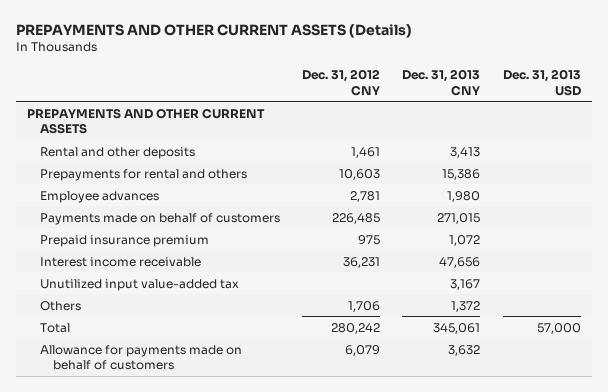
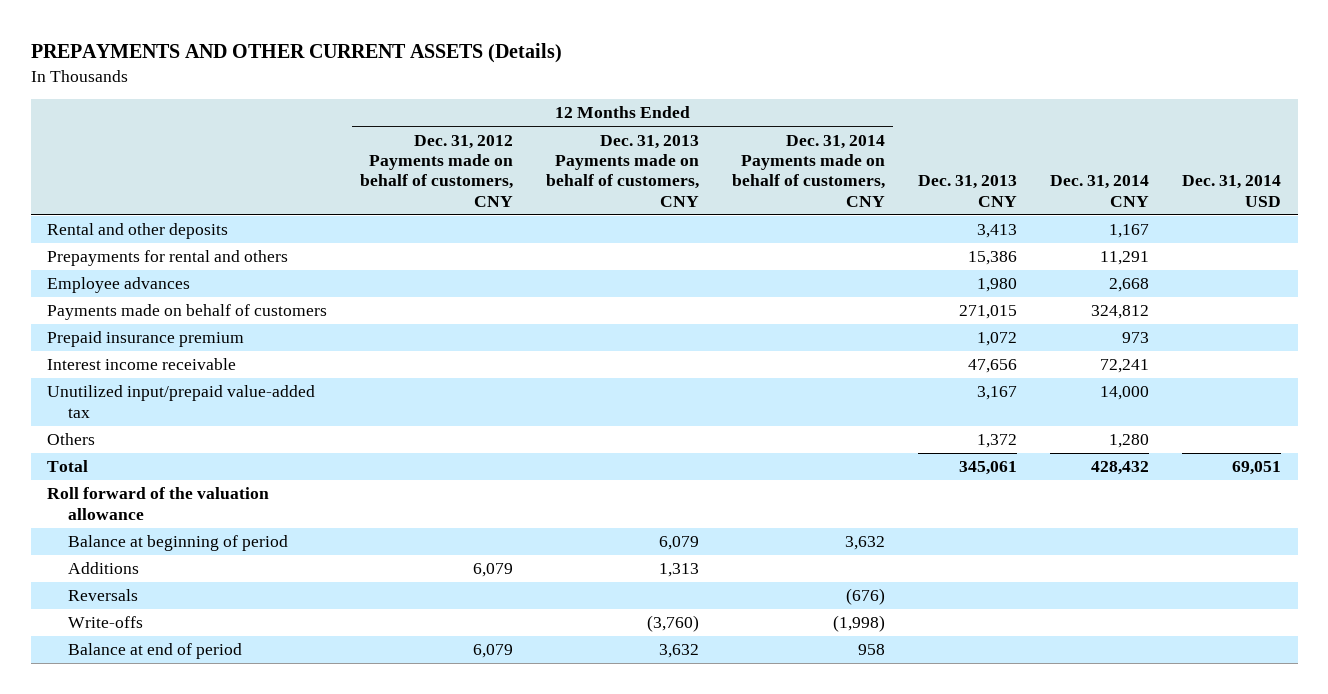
- | Dec. 31, 2012 CNY | Dec. 31, 2013 CNY | Dec. 31, 2013 USD
+ | 12 Months Ended Dec. 31, 2012 Payments made on behalf of customers, CNY | 12 Months Ended Dec. 31, 2013 Payments made on behalf of customers, CNY | 12 Months Ended Dec. 31, 2014 Payments made on behalf of customers, CNY | Dec. 31, 2013 CNY | Dec. 31, 2014 CNY | Dec. 31, 2014 USD
- PREPAYMENTS AND OTHER CURRENT ASSETS
- Unutilized input value-added tax | | 3,167 |
+ Unutilized input/prepaid value-added tax | | | | 3,167 | 14,000 |
- Allowance for payments made on behalf of customers | 6,079 | 3,632 |
+ Roll forward of the valuation allowance
+ Balance at beginning of period | | 6,079 | 3,632 | | |
+ Additions | 6,079 | 1,313 | | | |
+ Reversals | | | (676) | | |
+ Write-offs | | (3,760) | (1,998) | | |
+ Balance at end of period | 6,079 | 3,632 | 958 | | |

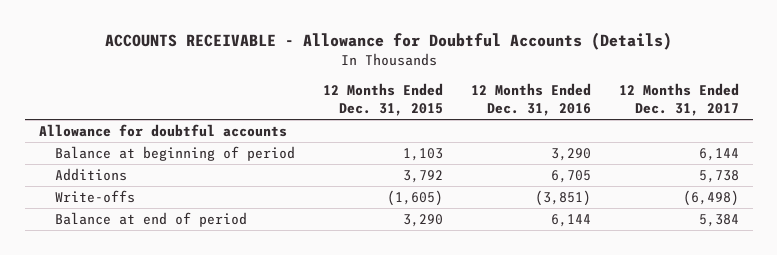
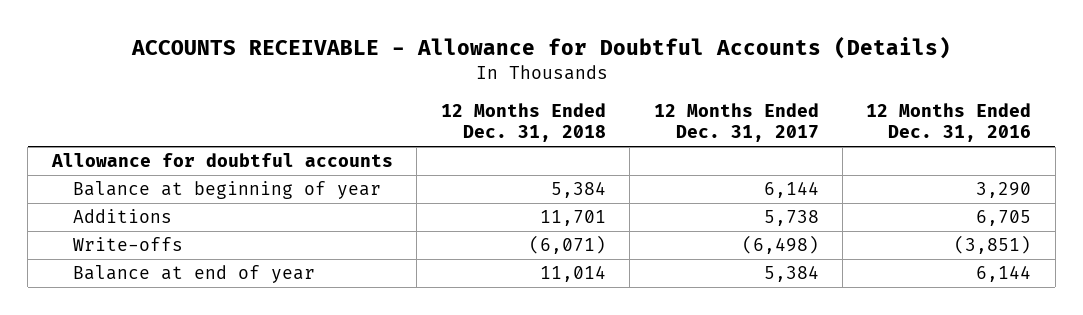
- | 12 Months Ended Dec. 31, 2015 | 12 Months Ended Dec. 31, 2016 | 12 Months Ended Dec. 31, 2017
+ | 12 Months Ended Dec. 31, 2018 | 12 Months Ended Dec. 31, 2017 | 12 Months Ended Dec. 31, 2016
- Balance at beginning of period | 1,103 | 3,290 | 6,144
+ Balance at beginning of year | 5,384 | 6,144 | 3,290
- Balance at end of period | 3,290 | 6,144 | 5,384
+ Balance at end of year | 11,014 | 5,384 | 6,144

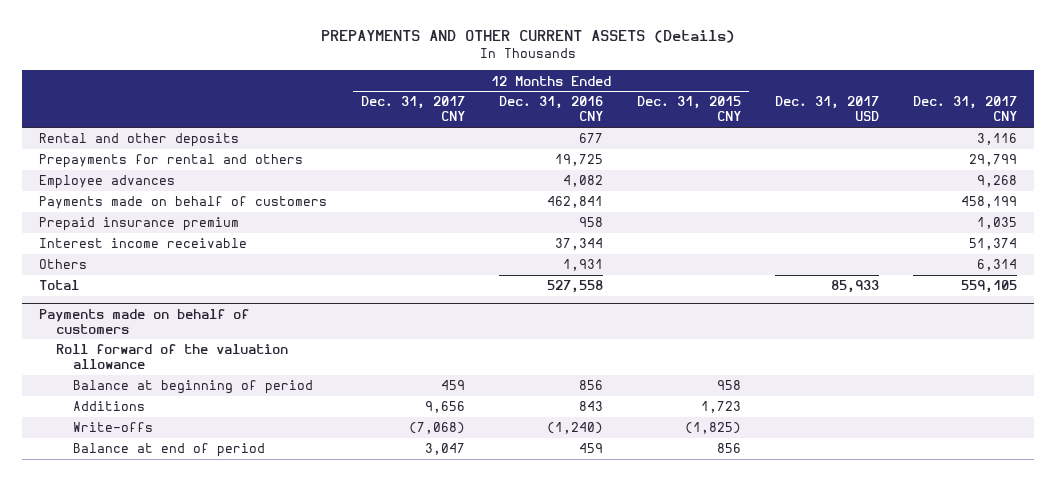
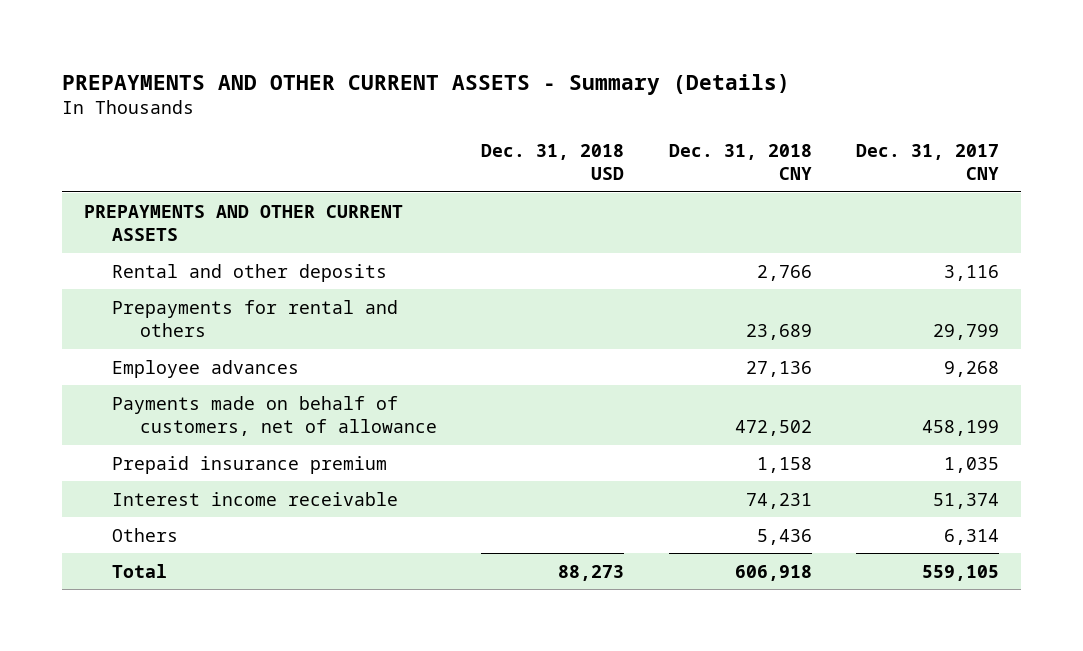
- PREPAYMENTS AND OTHER CURRENT ASSETS (Details)
+ PREPAYMENTS AND OTHER CURRENT ASSETS - Summary (Details)
- | 12 Months Ended Dec. 31, 2017 CNY | 12 Months Ended Dec. 31, 2016 CNY | 12 Months Ended Dec. 31, 2015 CNY | Dec. 31, 2017 USD | Dec. 31, 2017 CNY
+ | Dec. 31, 2018 USD | Dec. 31, 2018 CNY | Dec. 31, 2017 CNY
+ PREPAYMENTS AND OTHER CURRENT ASSETS
- Payments made on behalf of customers | | 462,841 | | | 458,199
+ Payments made on behalf of customers, net of allowance | | 472,502 | 458,199
- Payments made on behalf of customers
- Roll forward of the valuation allowance
- Balance at beginning of period | 459 | 856 | 958 | |
- Additions | 9,656 | 843 | 1,723 | |
- Write-offs | (7,068) | (1,240) | (1,825) | |
- Balance at end of period | 3,047 | 459 | 856 | |

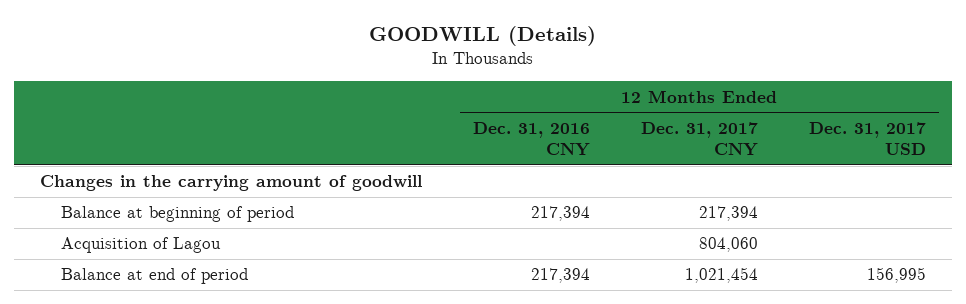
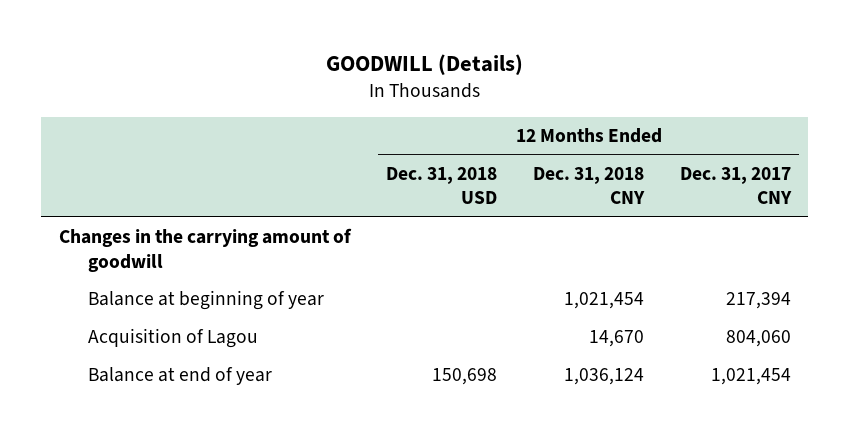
- | 12 Months Ended Dec. 31, 2016 CNY | 12 Months Ended Dec. 31, 2017 CNY | 12 Months Ended Dec. 31, 2017 USD
+ | 12 Months Ended Dec. 31, 2018 USD | 12 Months Ended Dec. 31, 2018 CNY | 12 Months Ended Dec. 31, 2017 CNY
- Balance at beginning of period | 217,394 | 217,394 |
+ Balance at beginning of year | | 1,021,454 | 217,394
- Balance at end of period | 217,394 | 1,021,454 | 156,995
+ Balance at end of year | 150,698 | 1,036,124 | 1,021,454

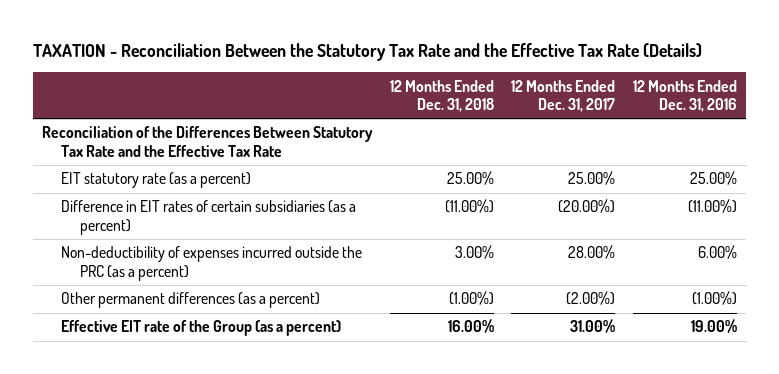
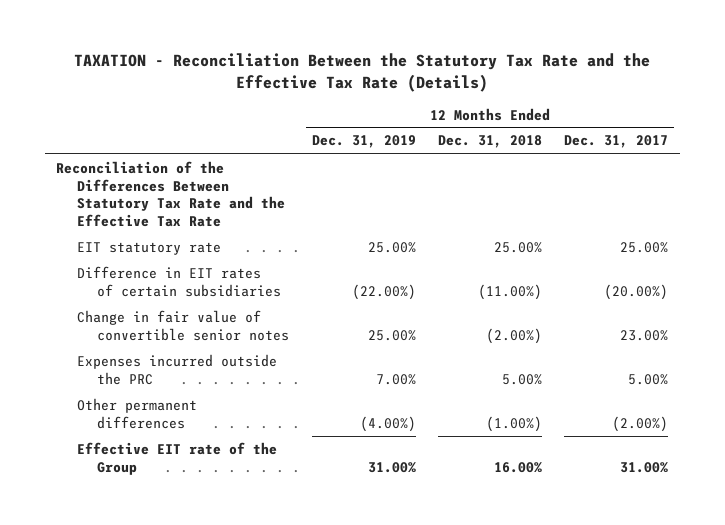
- | 12 Months Ended Dec. 31, 2018 | 12 Months Ended Dec. 31, 2017 | 12 Months Ended Dec. 31, 2016
+ | 12 Months Ended Dec. 31, 2019 | 12 Months Ended Dec. 31, 2018 | 12 Months Ended Dec. 31, 2017
- EIT statutory rate (as a percent) | 25.00% | 25.00% | 25.00%
- Difference in EIT rates of certain subsidiaries (as a percent) | (11.00%) | (20.00%) | (11.00%)
- Non-deductibility of expenses incurred outside the PRC (as a percent) | 3.00% | 28.00% | 6.00%
- Other permanent differences (as a percent) | (1.00%) | (2.00%) | (1.00%)
- Effective EIT rate of the Group (as a percent) | 16.00% | 31.00% | 19.00%
+ EIT statutory rate | 25.00% | 25.00% | 25.00%
+ Difference in EIT rates of certain subsidiaries | (22.00%) | (11.00%) | (20.00%)
+ Change in fair value of convertible senior notes | 25.00% | (2.00%) | 23.00%
+ Expenses incurred outside the PRC | 7.00% | 5.00% | 5.00%
+ Other permanent differences | (4.00%) | (1.00%) | (2.00%)
+ Effective EIT rate of the Group | 31.00% | 16.00% | 31.00%

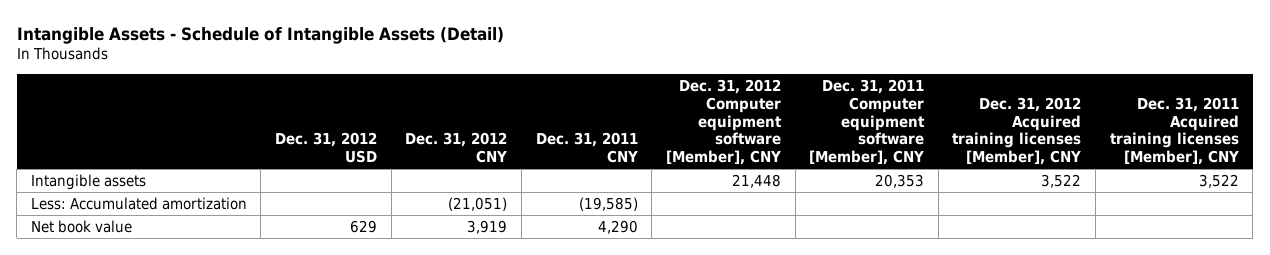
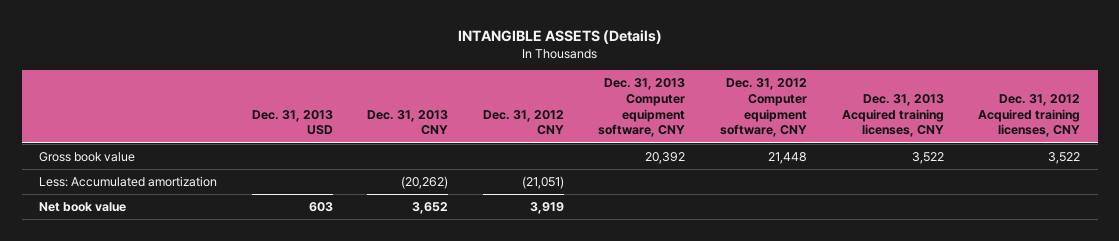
- Intangible Assets - Schedule of Intangible Assets (Detail)
+ INTANGIBLE ASSETS (Details)
- | Dec. 31, 2012 USD | Dec. 31, 2012 CNY | Dec. 31, 2011 CNY | Dec. 31, 2012 Computer equipment software [Member], CNY | Dec. 31, 2011 Computer equipment software [Member], CNY | Dec. 31, 2012 Acquired training licenses [Member], CNY | Dec. 31, 2011 Acquired training licenses [Member], CNY
+ | Dec. 31, 2013 USD | Dec. 31, 2013 CNY | Dec. 31, 2012 CNY | Dec. 31, 2013 Computer equipment software, CNY | Dec. 31, 2012 Computer equipment software, CNY | Dec. 31, 2013 Acquired training licenses, CNY | Dec. 31, 2012 Acquired training licenses, CNY
- Intangible assets | | | | 21,448 | 20,353 | 3,522 | 3,522
+ Gross book value | | | | 20,392 | 21,448 | 3,522 | 3,522

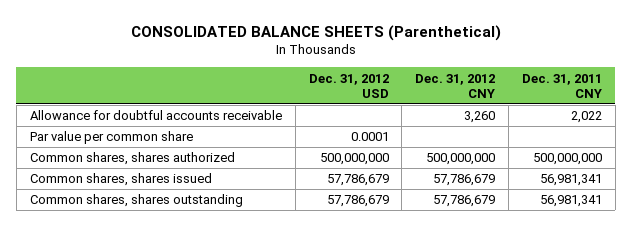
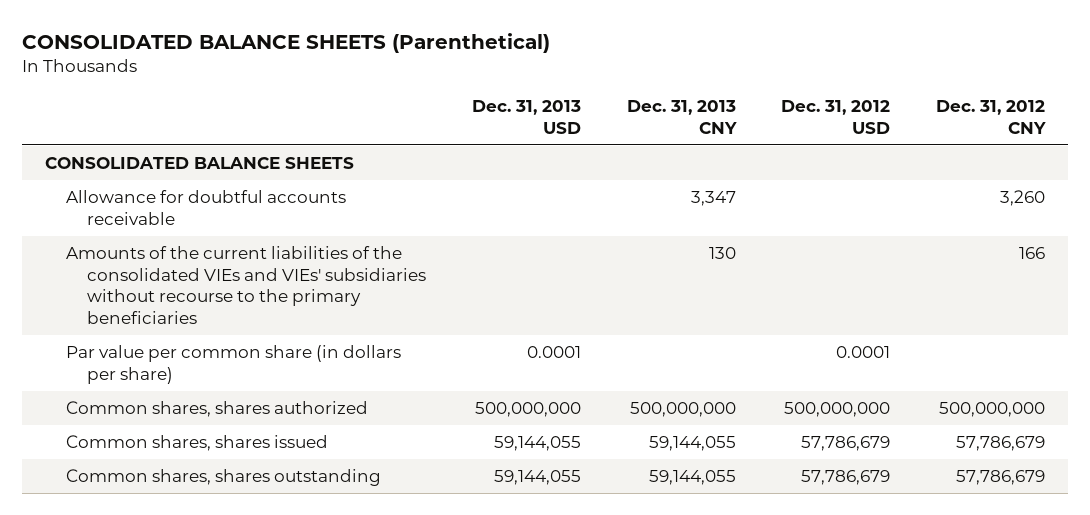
- | Dec. 31, 2012 USD | Dec. 31, 2012 CNY | Dec. 31, 2011 CNY
+ | Dec. 31, 2013 USD | Dec. 31, 2013 CNY | Dec. 31, 2012 USD | Dec. 31, 2012 CNY
+ CONSOLIDATED BALANCE SHEETS
- Par value per common share | 0.0001 | |
+ Amounts of the current liabilities of the consolidated VIEs and VIEs' subsidiaries without recourse to the primary beneficiaries | | 130 | | 166
+ Par value per common share (in dollars per share) | 0.0001 | | 0.0001 |

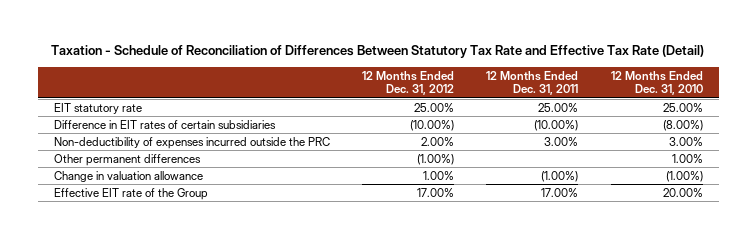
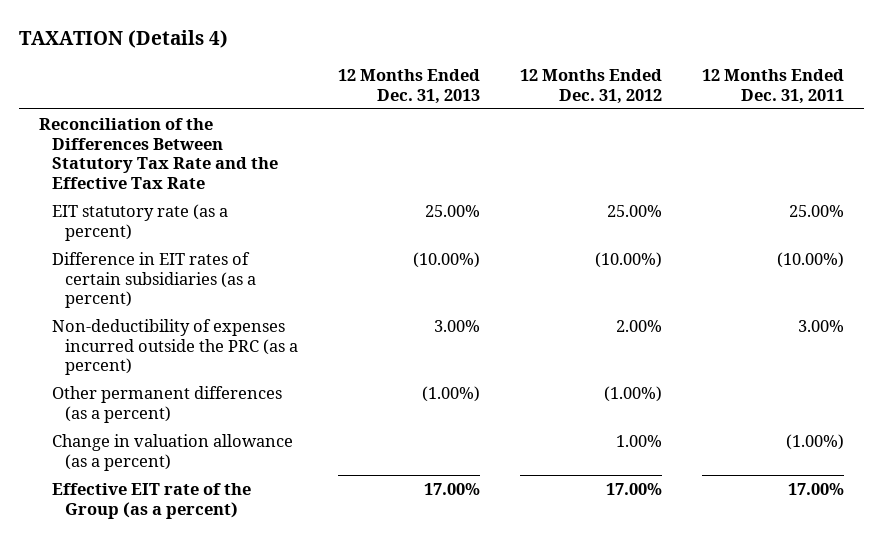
- Taxation - Schedule of Reconciliation of Differences Between Statutory Tax Rate and Effective Tax Rate (Detail)
+ TAXATION (Details 4)
- | 12 Months Ended Dec. 31, 2012 | 12 Months Ended Dec. 31, 2011 | 12 Months Ended Dec. 31, 2010
+ | 12 Months Ended Dec. 31, 2013 | 12 Months Ended Dec. 31, 2012 | 12 Months Ended Dec. 31, 2011
- EIT statutory rate | 25.00% | 25.00% | 25.00%
- Difference in EIT rates of certain subsidiaries | (10.00%) | (10.00%) | (8.00%)
- Non-deductibility of expenses incurred outside the PRC | 2.00% | 3.00% | 3.00%
- Other permanent differences | (1.00%) | | 1.00%
- Change in valuation allowance | 1.00% | (1.00%) | (1.00%)
- Effective EIT rate of the Group | 17.00% | 17.00% | 20.00%
+ Reconciliation of the Differences Between Statutory Tax Rate and the Effective Tax Rate
+ EIT statutory rate (as a percent) | 25.00% | 25.00% | 25.00%
+ Difference in EIT rates of certain subsidiaries (as a percent) | (10.00%) | (10.00%) | (10.00%)
+ Non-deductibility of expenses incurred outside the PRC (as a percent) | 3.00% | 2.00% | 3.00%
+ Other permanent differences (as a percent) | (1.00%) | (1.00%) |
+ Change in valuation allowance (as a percent) | | 1.00% | (1.00%)
+ Effective EIT rate of the Group (as a percent) | 17.00% | 17.00% | 17.00%

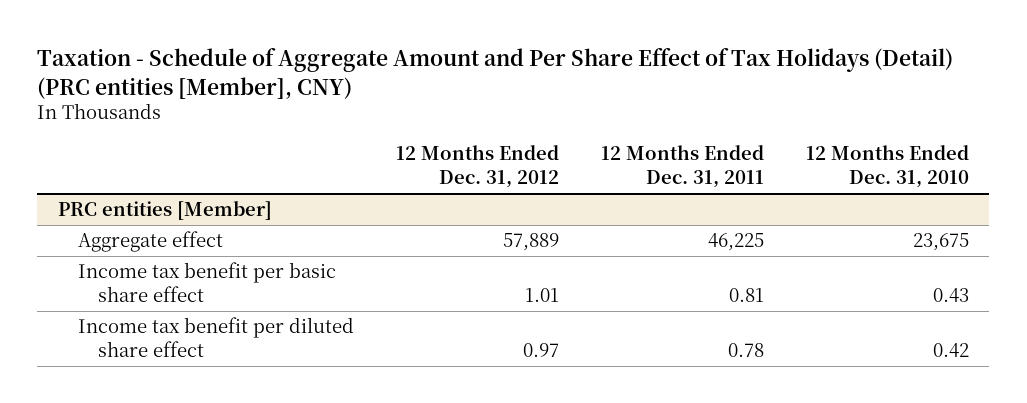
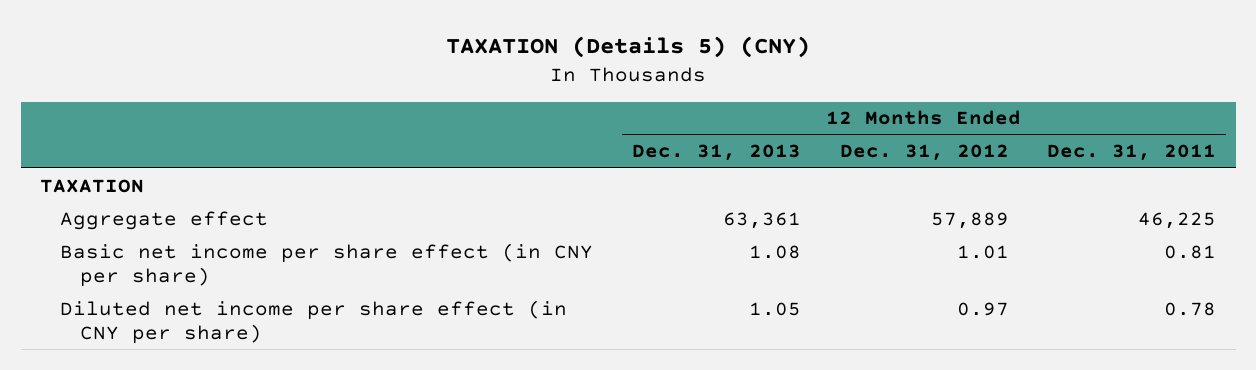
- Taxation - Schedule of Aggregate Amount and Per Share Effect of Tax Holidays (Detail) (PRC entities [Member], CNY)
+ TAXATION (Details 5) (CNY)
- | 12 Months Ended Dec. 31, 2012 | 12 Months Ended Dec. 31, 2011 | 12 Months Ended Dec. 31, 2010
+ | 12 Months Ended Dec. 31, 2013 | 12 Months Ended Dec. 31, 2012 | 12 Months Ended Dec. 31, 2011
- PRC entities [Member]
+ TAXATION
- Income tax benefit per basic share effect | 1.01 | 0.81 | 0.43
- Income tax benefit per diluted share effect | 0.97 | 0.78 | 0.42
+ Basic net income per share effect (in CNY per share) | 1.08 | 1.01 | 0.81
+ Diluted net income per share effect (in CNY per share) | 1.05 | 0.97 | 0.78

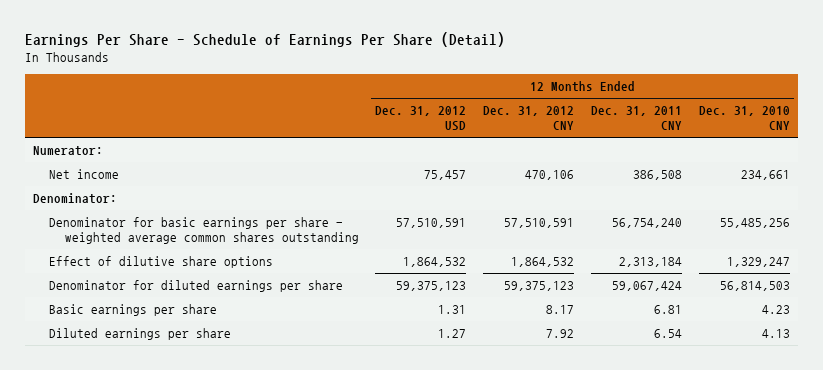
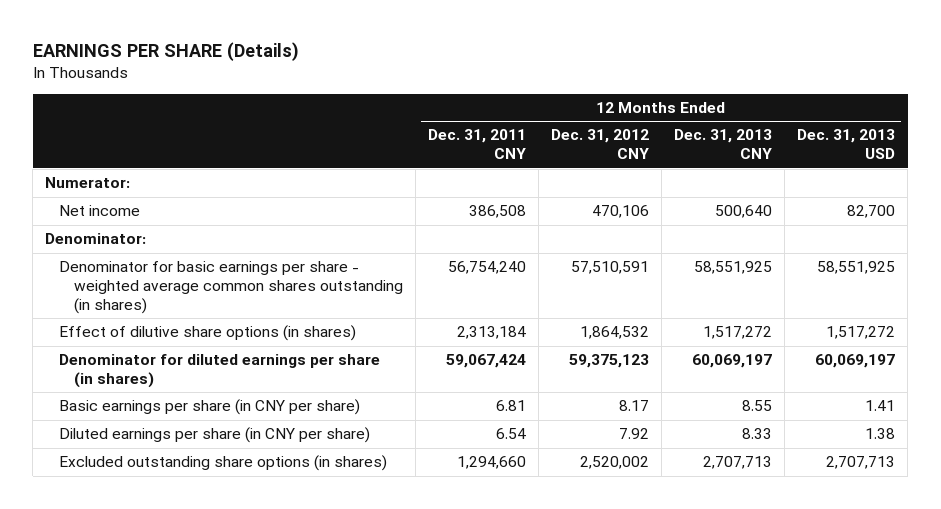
- Earnings Per Share - Schedule of Earnings Per Share (Detail)
+ EARNINGS PER SHARE (Details)
- | 12 Months Ended Dec. 31, 2012 USD | 12 Months Ended Dec. 31, 2012 CNY | 12 Months Ended Dec. 31, 2011 CNY | 12 Months Ended Dec. 31, 2010 CNY
+ | 12 Months Ended Dec. 31, 2011 CNY | 12 Months Ended Dec. 31, 2012 CNY | 12 Months Ended Dec. 31, 2013 CNY | 12 Months Ended Dec. 31, 2013 USD
- Denominator for basic earnings per share - weighted average common shares outstanding | 57,510,591 | 57,510,591 | 56,754,240 | 55,485,256
- Effect of dilutive share options | 1,864,532 | 1,864,532 | 2,313,184 | 1,329,247
- Denominator for diluted earnings per share | 59,375,123 | 59,375,123 | 59,067,424 | 56,814,503
- Basic earnings per share | 1.31 | 8.17 | 6.81 | 4.23
- Diluted earnings per share | 1.27 | 7.92 | 6.54 | 4.13
+ Denominator for basic earnings per share - weighted average common shares outstanding (in shares) | 56,754,240 | 57,510,591 | 58,551,925 | 58,551,925
+ Effect of dilutive share options (in shares) | 2,313,184 | 1,864,532 | 1,517,272 | 1,517,272
+ Denominator for diluted earnings per share (in shares) | 59,067,424 | 59,375,123 | 60,069,197 | 60,069,197
+ Basic earnings per share (in CNY per share) | 6.81 | 8.17 | 8.55 | 1.41
+ Diluted earnings per share (in CNY per share) | 6.54 | 7.92 | 8.33 | 1.38
+ Excluded outstanding share options (in shares) | 1,294,660 | 2,520,002 | 2,707,713 | 2,707,713

